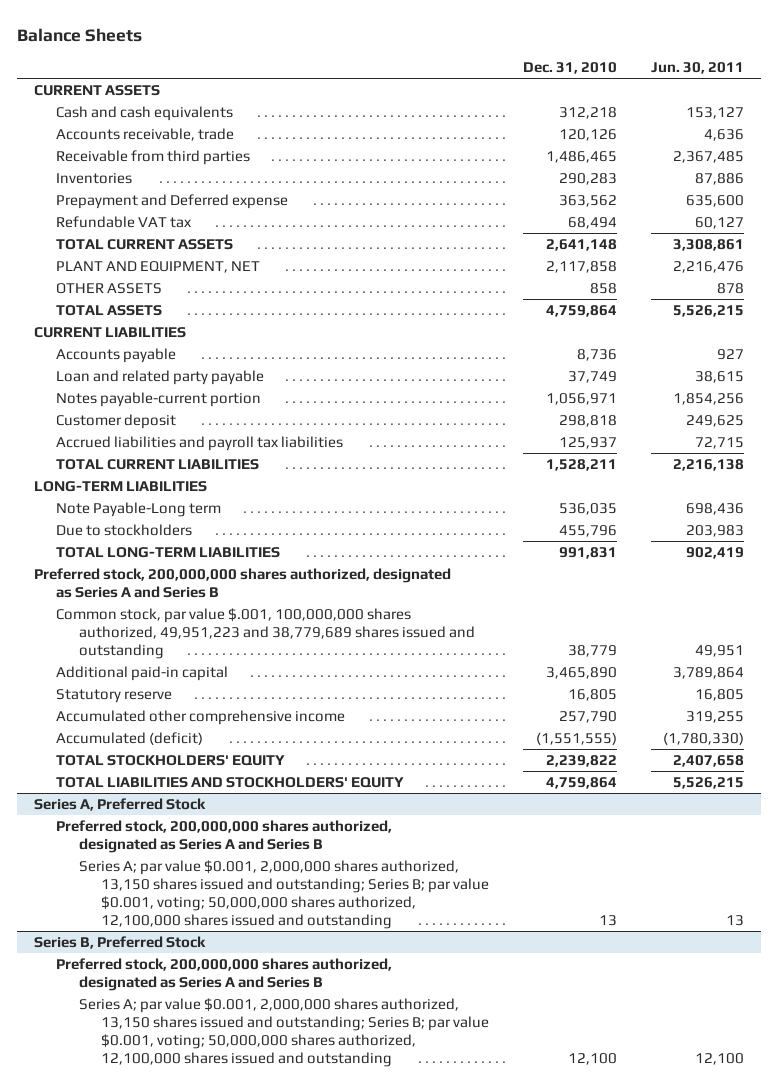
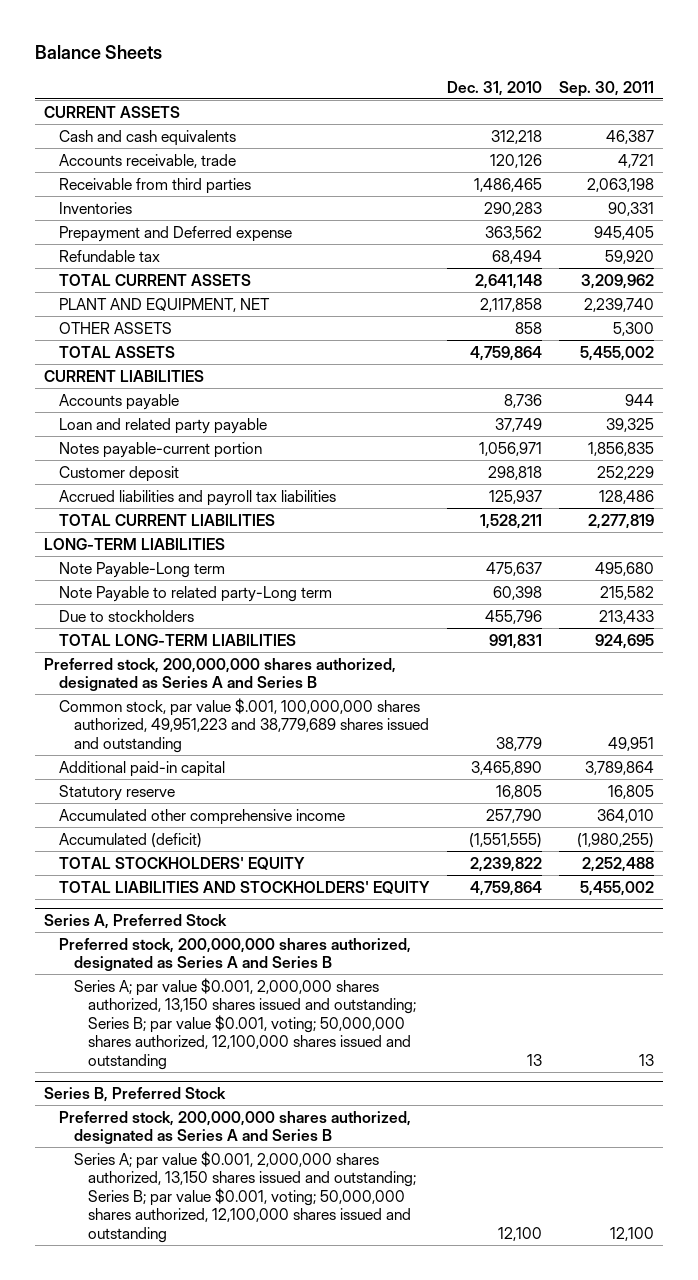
- | Dec. 31, 2010 | Jun. 30, 2011
+ | Dec. 31, 2010 | Sep. 30, 2011
- Refundable VAT tax | 68,494 | 60,127
+ Refundable tax | 68,494 | 59,920
- Note Payable-Long term | 536,035 | 698,436
+ Note Payable-Long term | 475,637 | 495,680
+ Note Payable to related party-Long term | 60,398 | 215,582

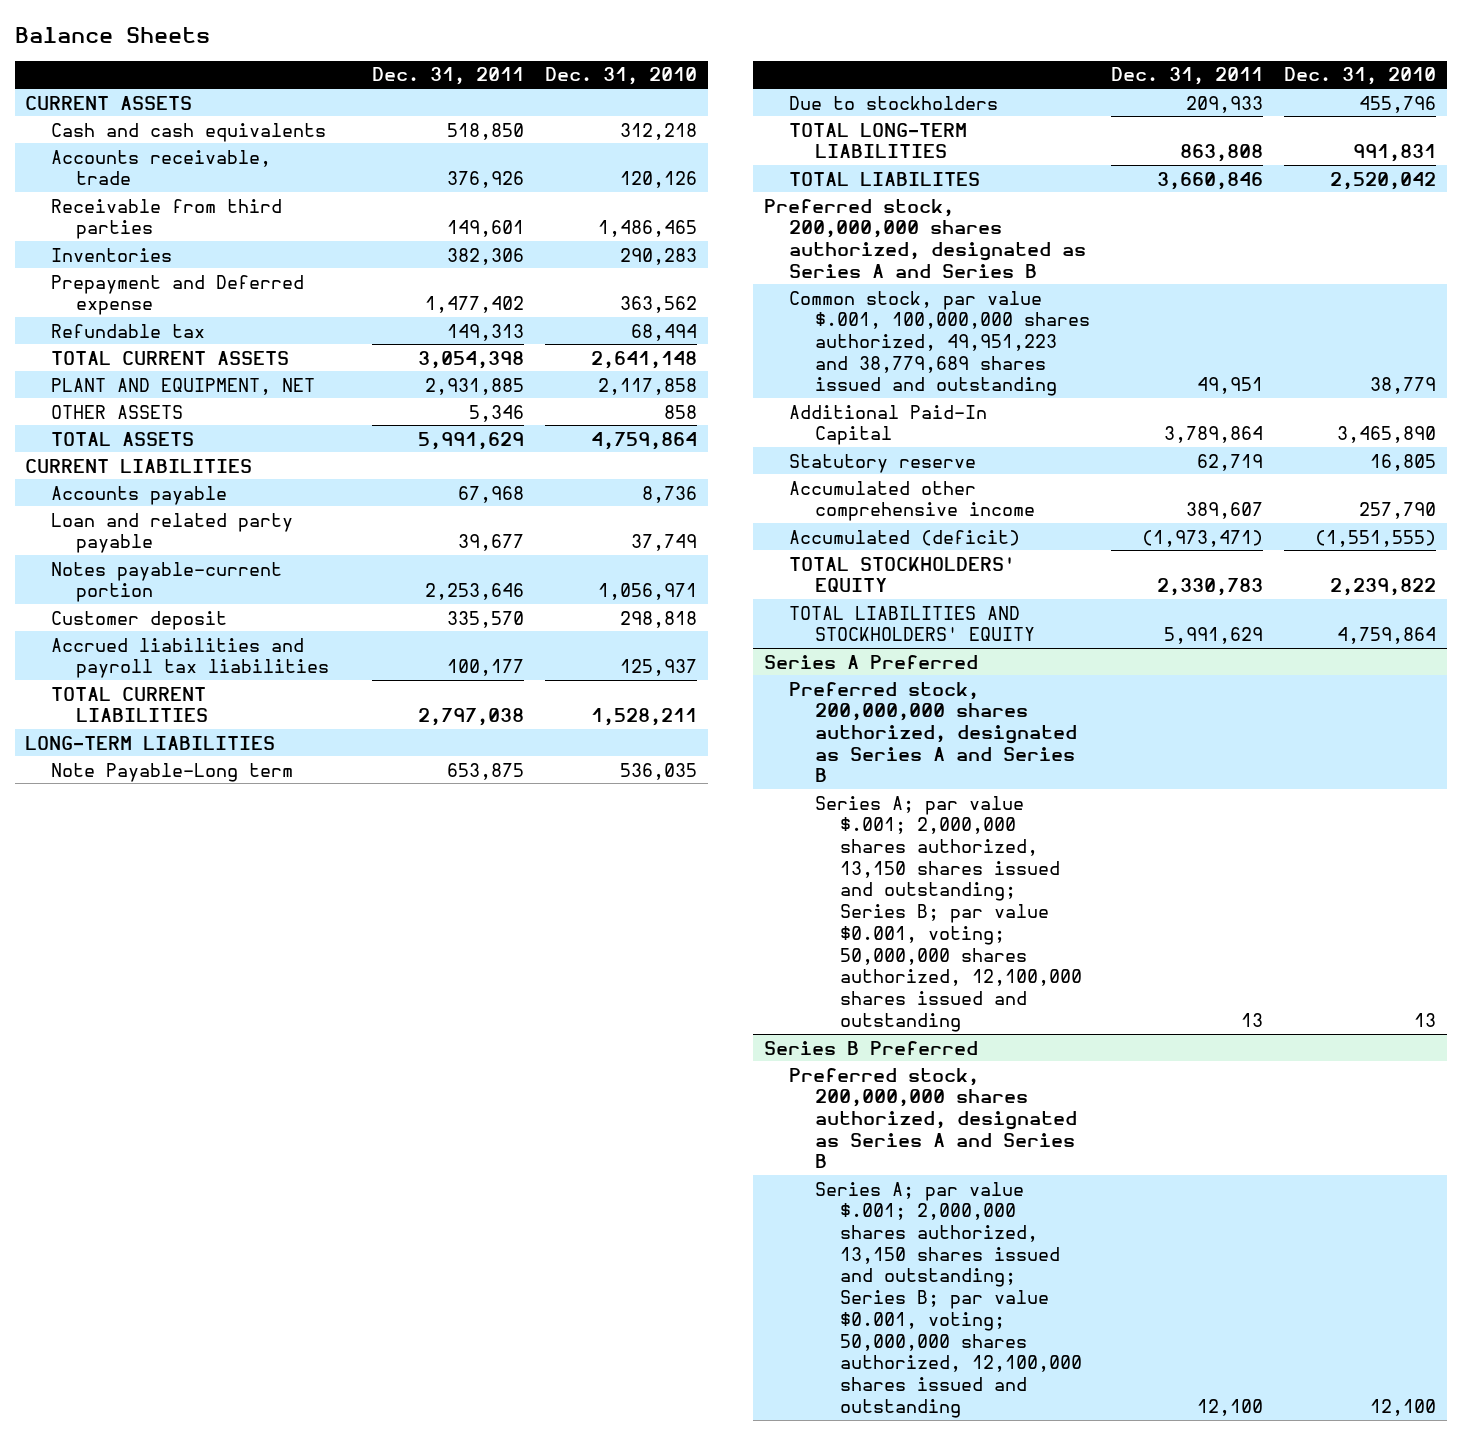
- | Dec. 31, 2010 | Sep. 30, 2011
+ | Dec. 31, 2011 | Dec. 31, 2010
- Note Payable-Long term | 475,637 | 495,680
- Note Payable to related party-Long term | 60,398 | 215,582
+ Note Payable-Long term | 653,875 | 536,035
+ TOTAL LIABILITES | 3,660,846 | 2,520,042
- Additional paid-in capital | 3,465,890 | 3,789,864
+ Additional Paid-In Capital | 3,789,864 | 3,465,890
- Series A, Preferred Stock
+ Series A Preferred
- Series A; par value $0.001, 2,000,000 shares authorized, 13,150 shares issued and outstanding; Series B; par value $0.001, voting; 50,000,000 shares authorized, 12,100,000 shares issued and outstanding | 13 | 13
- Series B, Preferred Stock
+ Series A; par value $.001; 2,000,000 shares authorized, 13,150 shares issued and outstanding; Series B; par value $0.001, voting; 50,000,000 shares authorized, 12,100,000 shares issued and outstanding | 13 | 13
+ Series B Preferred
- Series A; par value $0.001, 2,000,000 shares authorized, 13,150 shares issued and outstanding; Series B; par value $0.001, voting; 50,000,000 shares authorized, 12,100,000 shares issued and outstanding | 12,100 | 12,100
+ Series A; par value $.001; 2,000,000 shares authorized, 13,150 shares issued and outstanding; Series B; par value $0.001, voting; 50,000,000 shares authorized, 12,100,000 shares issued and outstanding | 12,100 | 12,100

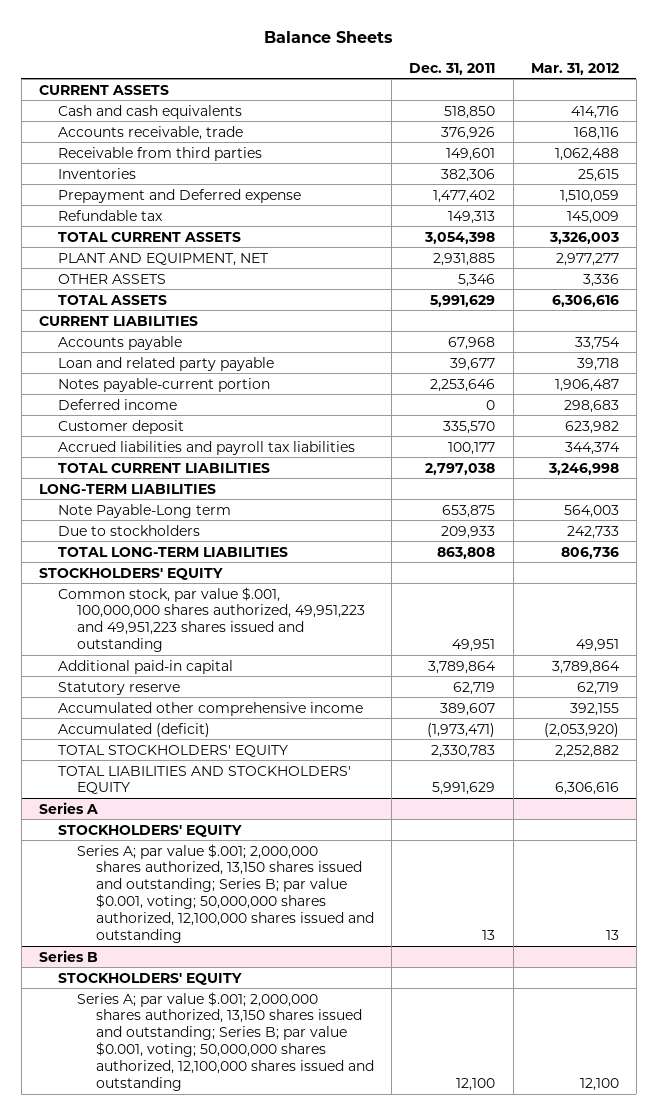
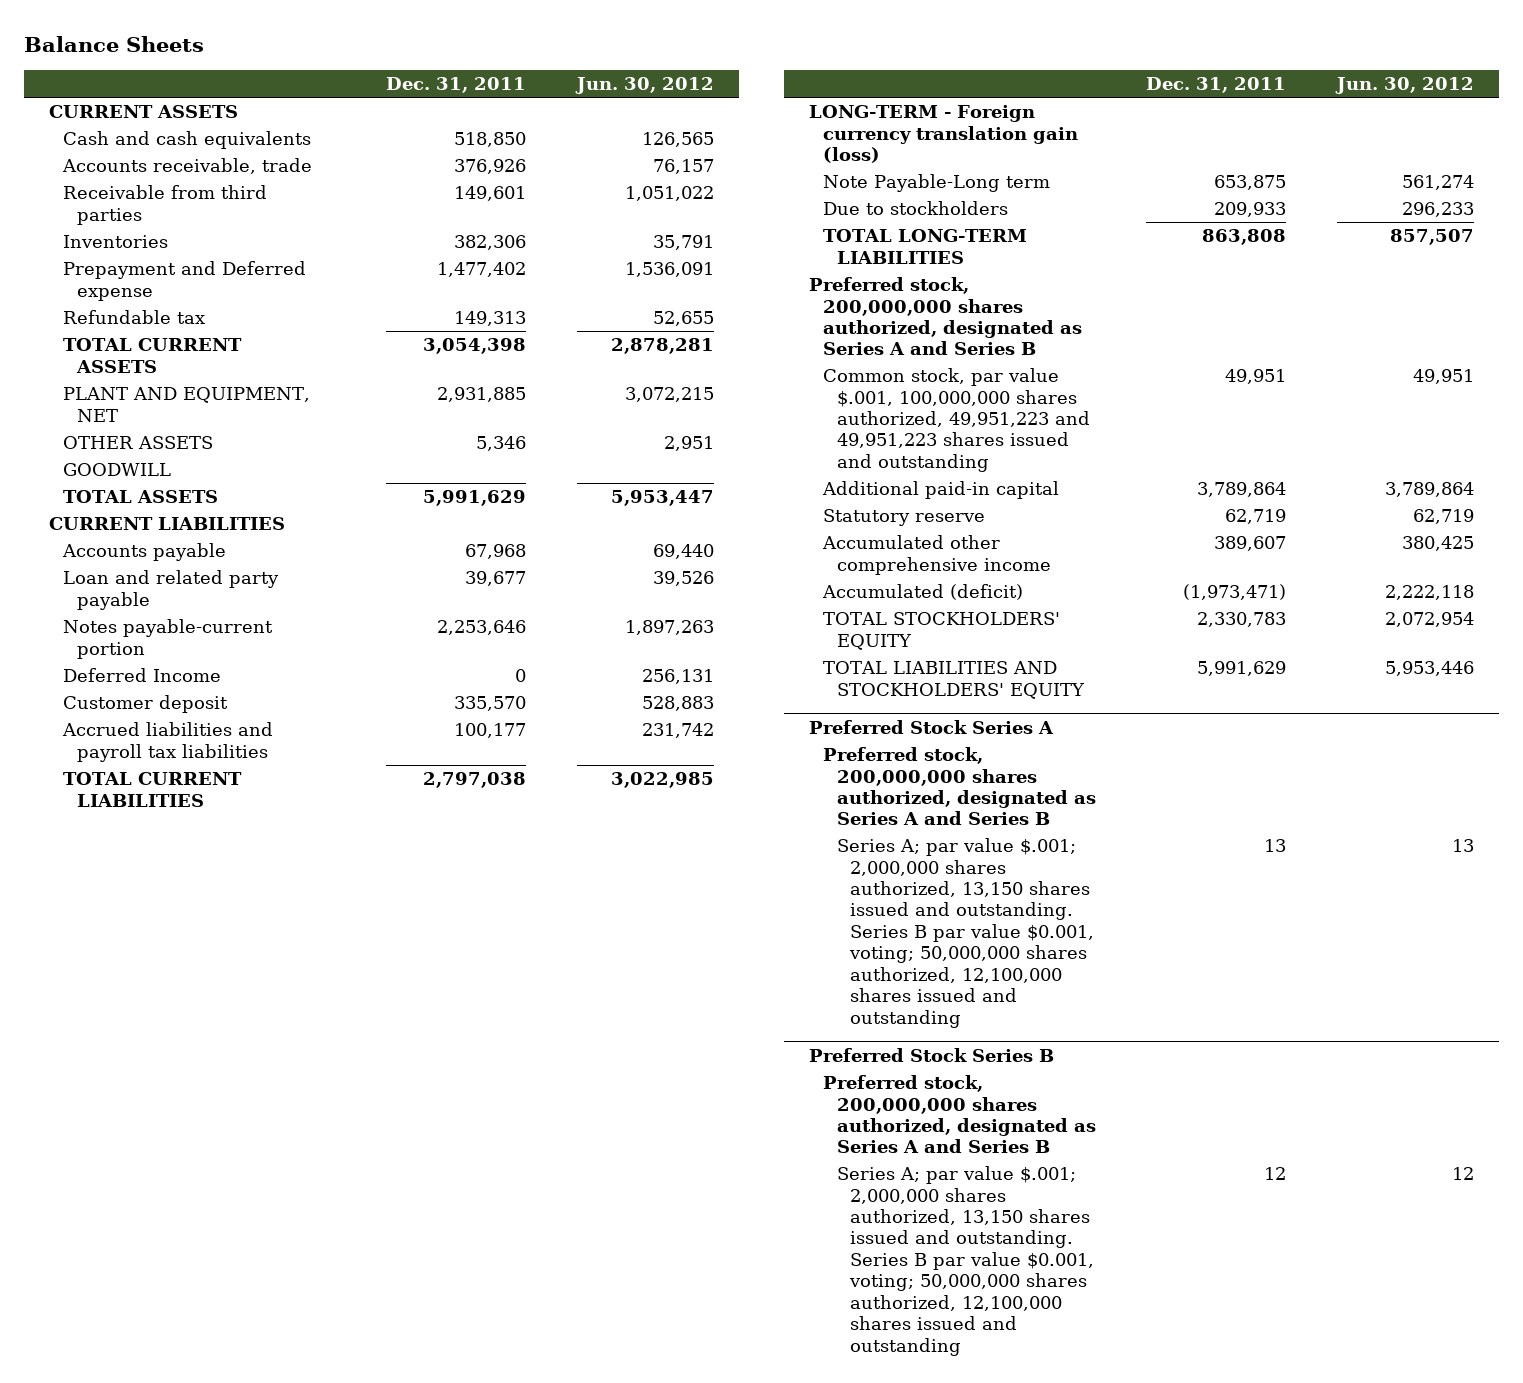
- | Dec. 31, 2011 | Mar. 31, 2012
+ | Dec. 31, 2011 | Jun. 30, 2012
+ GOODWILL
- Deferred income | 0 | 298,683
+ Deferred Income | 0 | 256,131
- LONG-TERM LIABILITIES
+ LONG-TERM - Foreign currency translation gain (loss)
- STOCKHOLDERS' EQUITY
+ Preferred stock, 200,000,000 shares authorized, designated as Series A and Series B
- Series A
- STOCKHOLDERS' EQUITY
- Series A; par value $.001; 2,000,000 shares authorized, 13,150 shares issued and outstanding; Series B; par value $0.001, voting; 50,000,000 shares authorized, 12,100,000 shares issued and outstanding | 13 | 13
- Series B
- STOCKHOLDERS' EQUITY
- Series A; par value $.001; 2,000,000 shares authorized, 13,150 shares issued and outstanding; Series B; par value $0.001, voting; 50,000,000 shares authorized, 12,100,000 shares issued and outstanding | 12,100 | 12,100
+ Preferred Stock Series A
+ Preferred stock, 200,000,000 shares authorized, designated as Series A and Series B
+ Series A; par value $.001; 2,000,000 shares authorized, 13,150 shares issued and outstanding. Series B par value $0.001, voting; 50,000,000 shares authorized, 12,100,000 shares issued and outstanding | 13 | 13
+ Preferred Stock Series B
+ Preferred stock, 200,000,000 shares authorized, designated as Series A and Series B
+ Series A; par value $.001; 2,000,000 shares authorized, 13,150 shares issued and outstanding. Series B par value $0.001, voting; 50,000,000 shares authorized, 12,100,000 shares issued and outstanding | 12 | 12

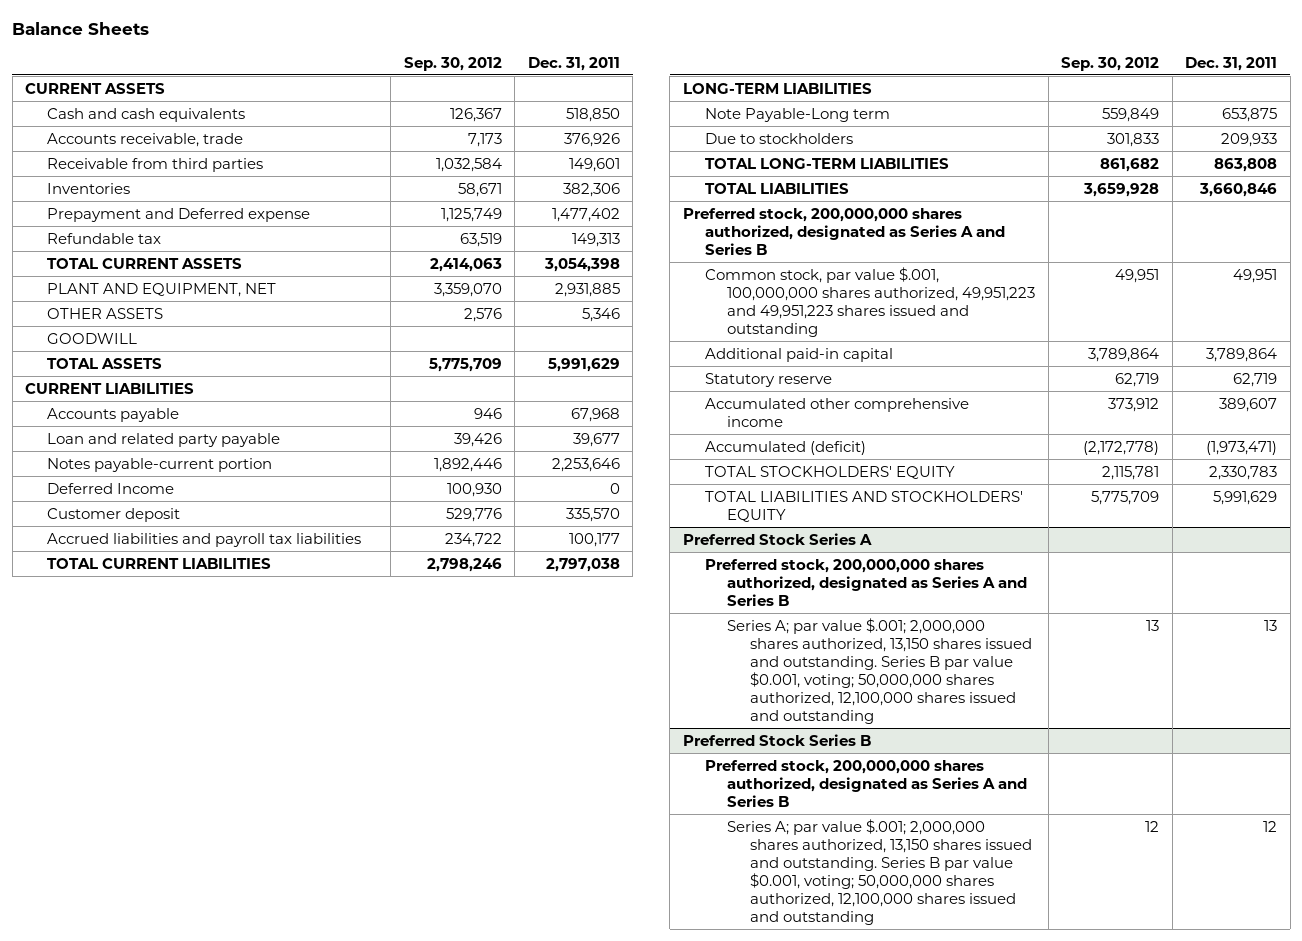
- | Dec. 31, 2011 | Jun. 30, 2012
+ | Sep. 30, 2012 | Dec. 31, 2011
- LONG-TERM - Foreign currency translation gain (loss)
+ LONG-TERM LIABILITIES
+ TOTAL LIABILITIES | 3,659,928 | 3,660,846

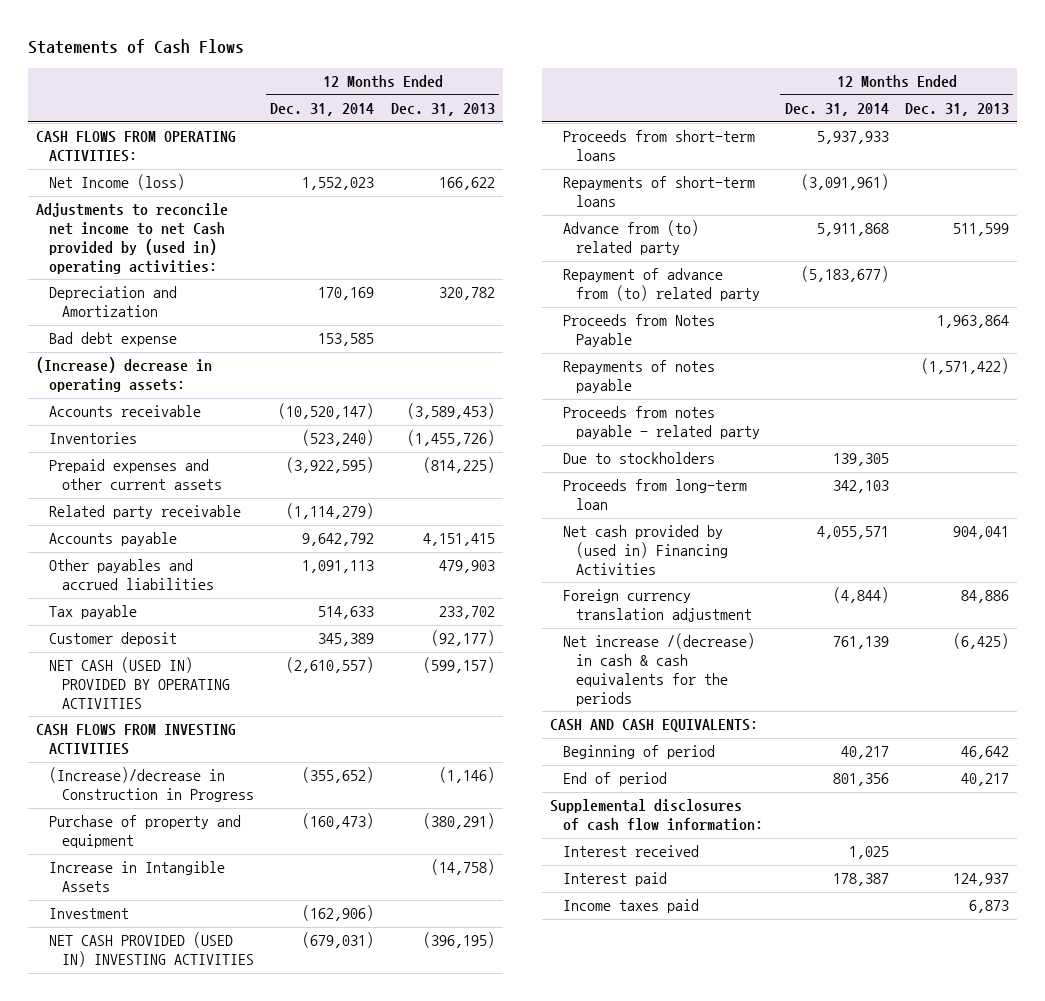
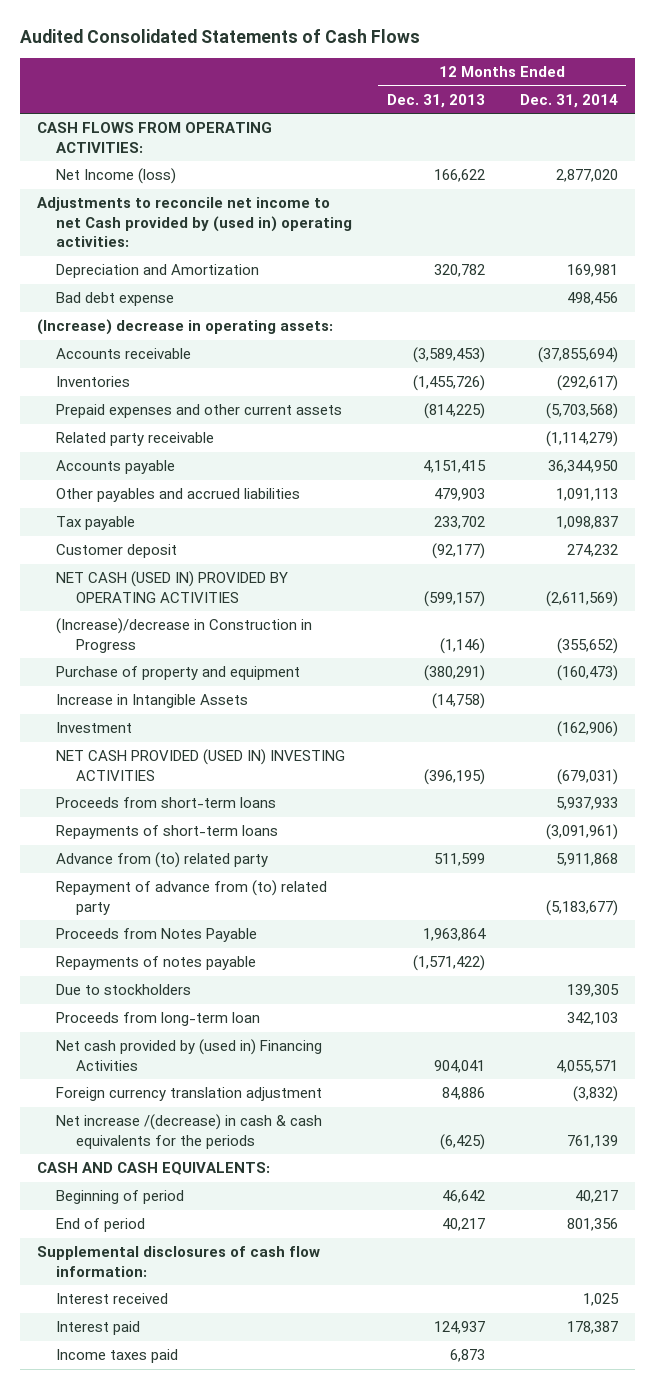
- Statements of Cash Flows
+ Audited Consolidated Statements of Cash Flows
- | 12 Months Ended Dec. 31, 2014 | 12 Months Ended Dec. 31, 2013
+ | 12 Months Ended Dec. 31, 2013 | 12 Months Ended Dec. 31, 2014
- Net Income (loss) | 1,552,023 | 166,622
+ Net Income (loss) | 166,622 | 2,877,020
- Depreciation and Amortization | 170,169 | 320,782
- Bad debt expense | 153,585 |
+ Depreciation and Amortization | 320,782 | 169,981
+ Bad debt expense | | 498,456
- Accounts receivable | (10,520,147) | (3,589,453)
- Inventories | (523,240) | (1,455,726)
- Prepaid expenses and other current assets | (3,922,595) | (814,225)
+ Accounts receivable | (3,589,453) | (37,855,694)
+ Inventories | (1,455,726) | (292,617)
+ Prepaid expenses and other current assets | (814,225) | (5,703,568)
- Accounts payable | 9,642,792 | 4,151,415
+ Accounts payable | 4,151,415 | 36,344,950
- Tax payable | 514,633 | 233,702
- Customer deposit | 345,389 | (92,177)
- NET CASH (USED IN) PROVIDED BY OPERATING ACTIVITIES | (2,610,557) | (599,157)
- CASH FLOWS FROM INVESTING ACTIVITIES
+ Tax payable | 233,702 | 1,098,837
+ Customer deposit | (92,177) | 274,232
+ NET CASH (USED IN) PROVIDED BY OPERATING ACTIVITIES | (599,157) | (2,611,569)
- Proceeds from notes payable - related party
- Foreign currency translation adjustment | (4,844) | 84,886
+ Foreign currency translation adjustment | 84,886 | (3,832)

